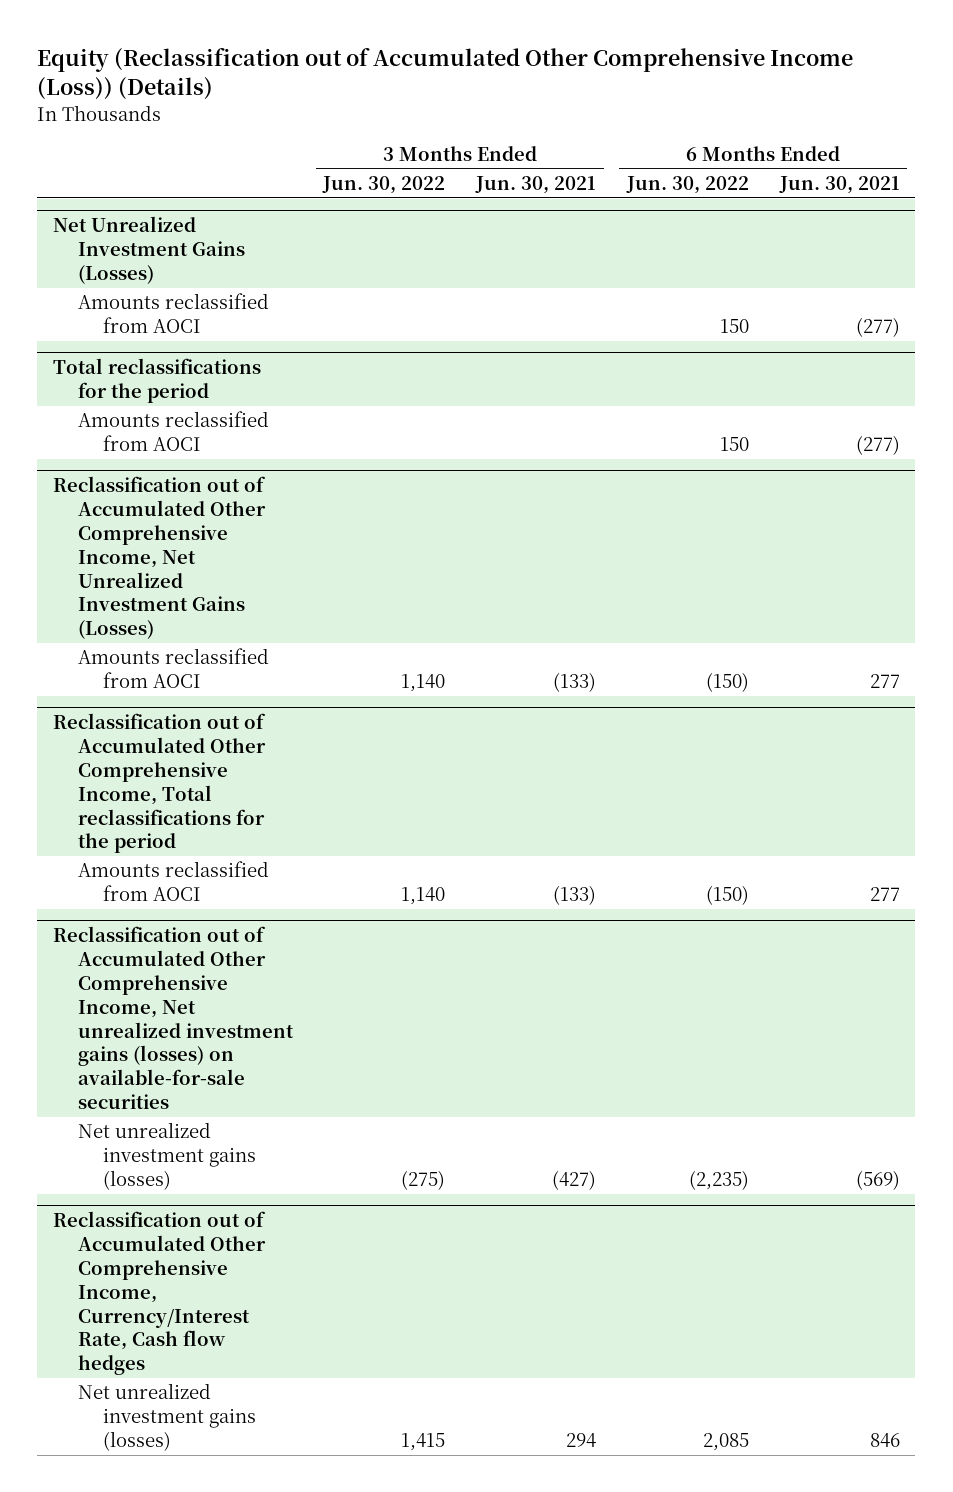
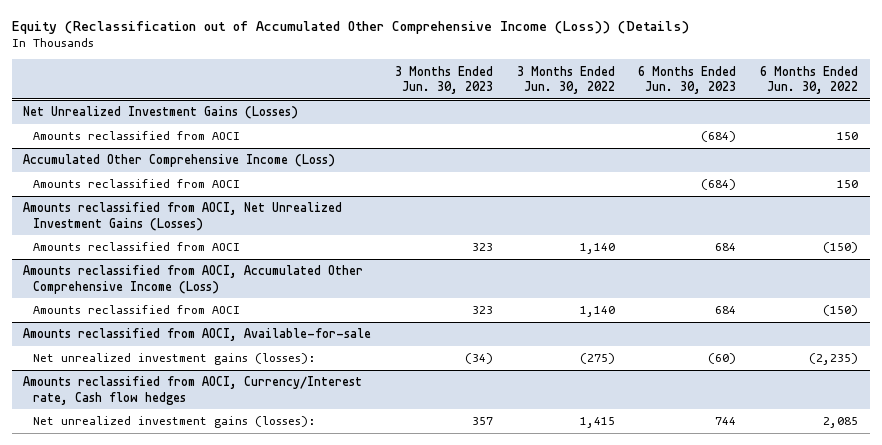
- | 3 Months Ended Jun. 30, 2022 | 3 Months Ended Jun. 30, 2021 | 6 Months Ended Jun. 30, 2022 | 6 Months Ended Jun. 30, 2021
+ | 3 Months Ended Jun. 30, 2023 | 3 Months Ended Jun. 30, 2022 | 6 Months Ended Jun. 30, 2023 | 6 Months Ended Jun. 30, 2022
- Total reclassifications for the period
+ Accumulated Other Comprehensive Income (Loss)
- Reclassification out of Accumulated Other Comprehensive Income, Net Unrealized Investment Gains (Losses)
+ Amounts reclassified from AOCI, Net Unrealized Investment Gains (Losses)
- Reclassification out of Accumulated Other Comprehensive Income, Total reclassifications for the period
+ Amounts reclassified from AOCI, Accumulated Other Comprehensive Income (Loss)
- Reclassification out of Accumulated Other Comprehensive Income, Net unrealized investment gains (losses) on available-for-sale securities
- Net unrealized investment gains (losses) | (275) | (427) | (2,235) | (569)
- Reclassification out of Accumulated Other Comprehensive Income, Currency/Interest Rate, Cash flow hedges
- Net unrealized investment gains (losses) | 1,415 | 294 | 2,085 | 846
+ Amounts reclassified from AOCI, Available-for-sale
+ Net unrealized investment gains (losses): | (34) | (275) | (60) | (2,235)
+ Amounts reclassified from AOCI, Currency/Interest rate, Cash flow hedges
+ Net unrealized investment gains (losses): | 357 | 1,415 | 744 | 2,085

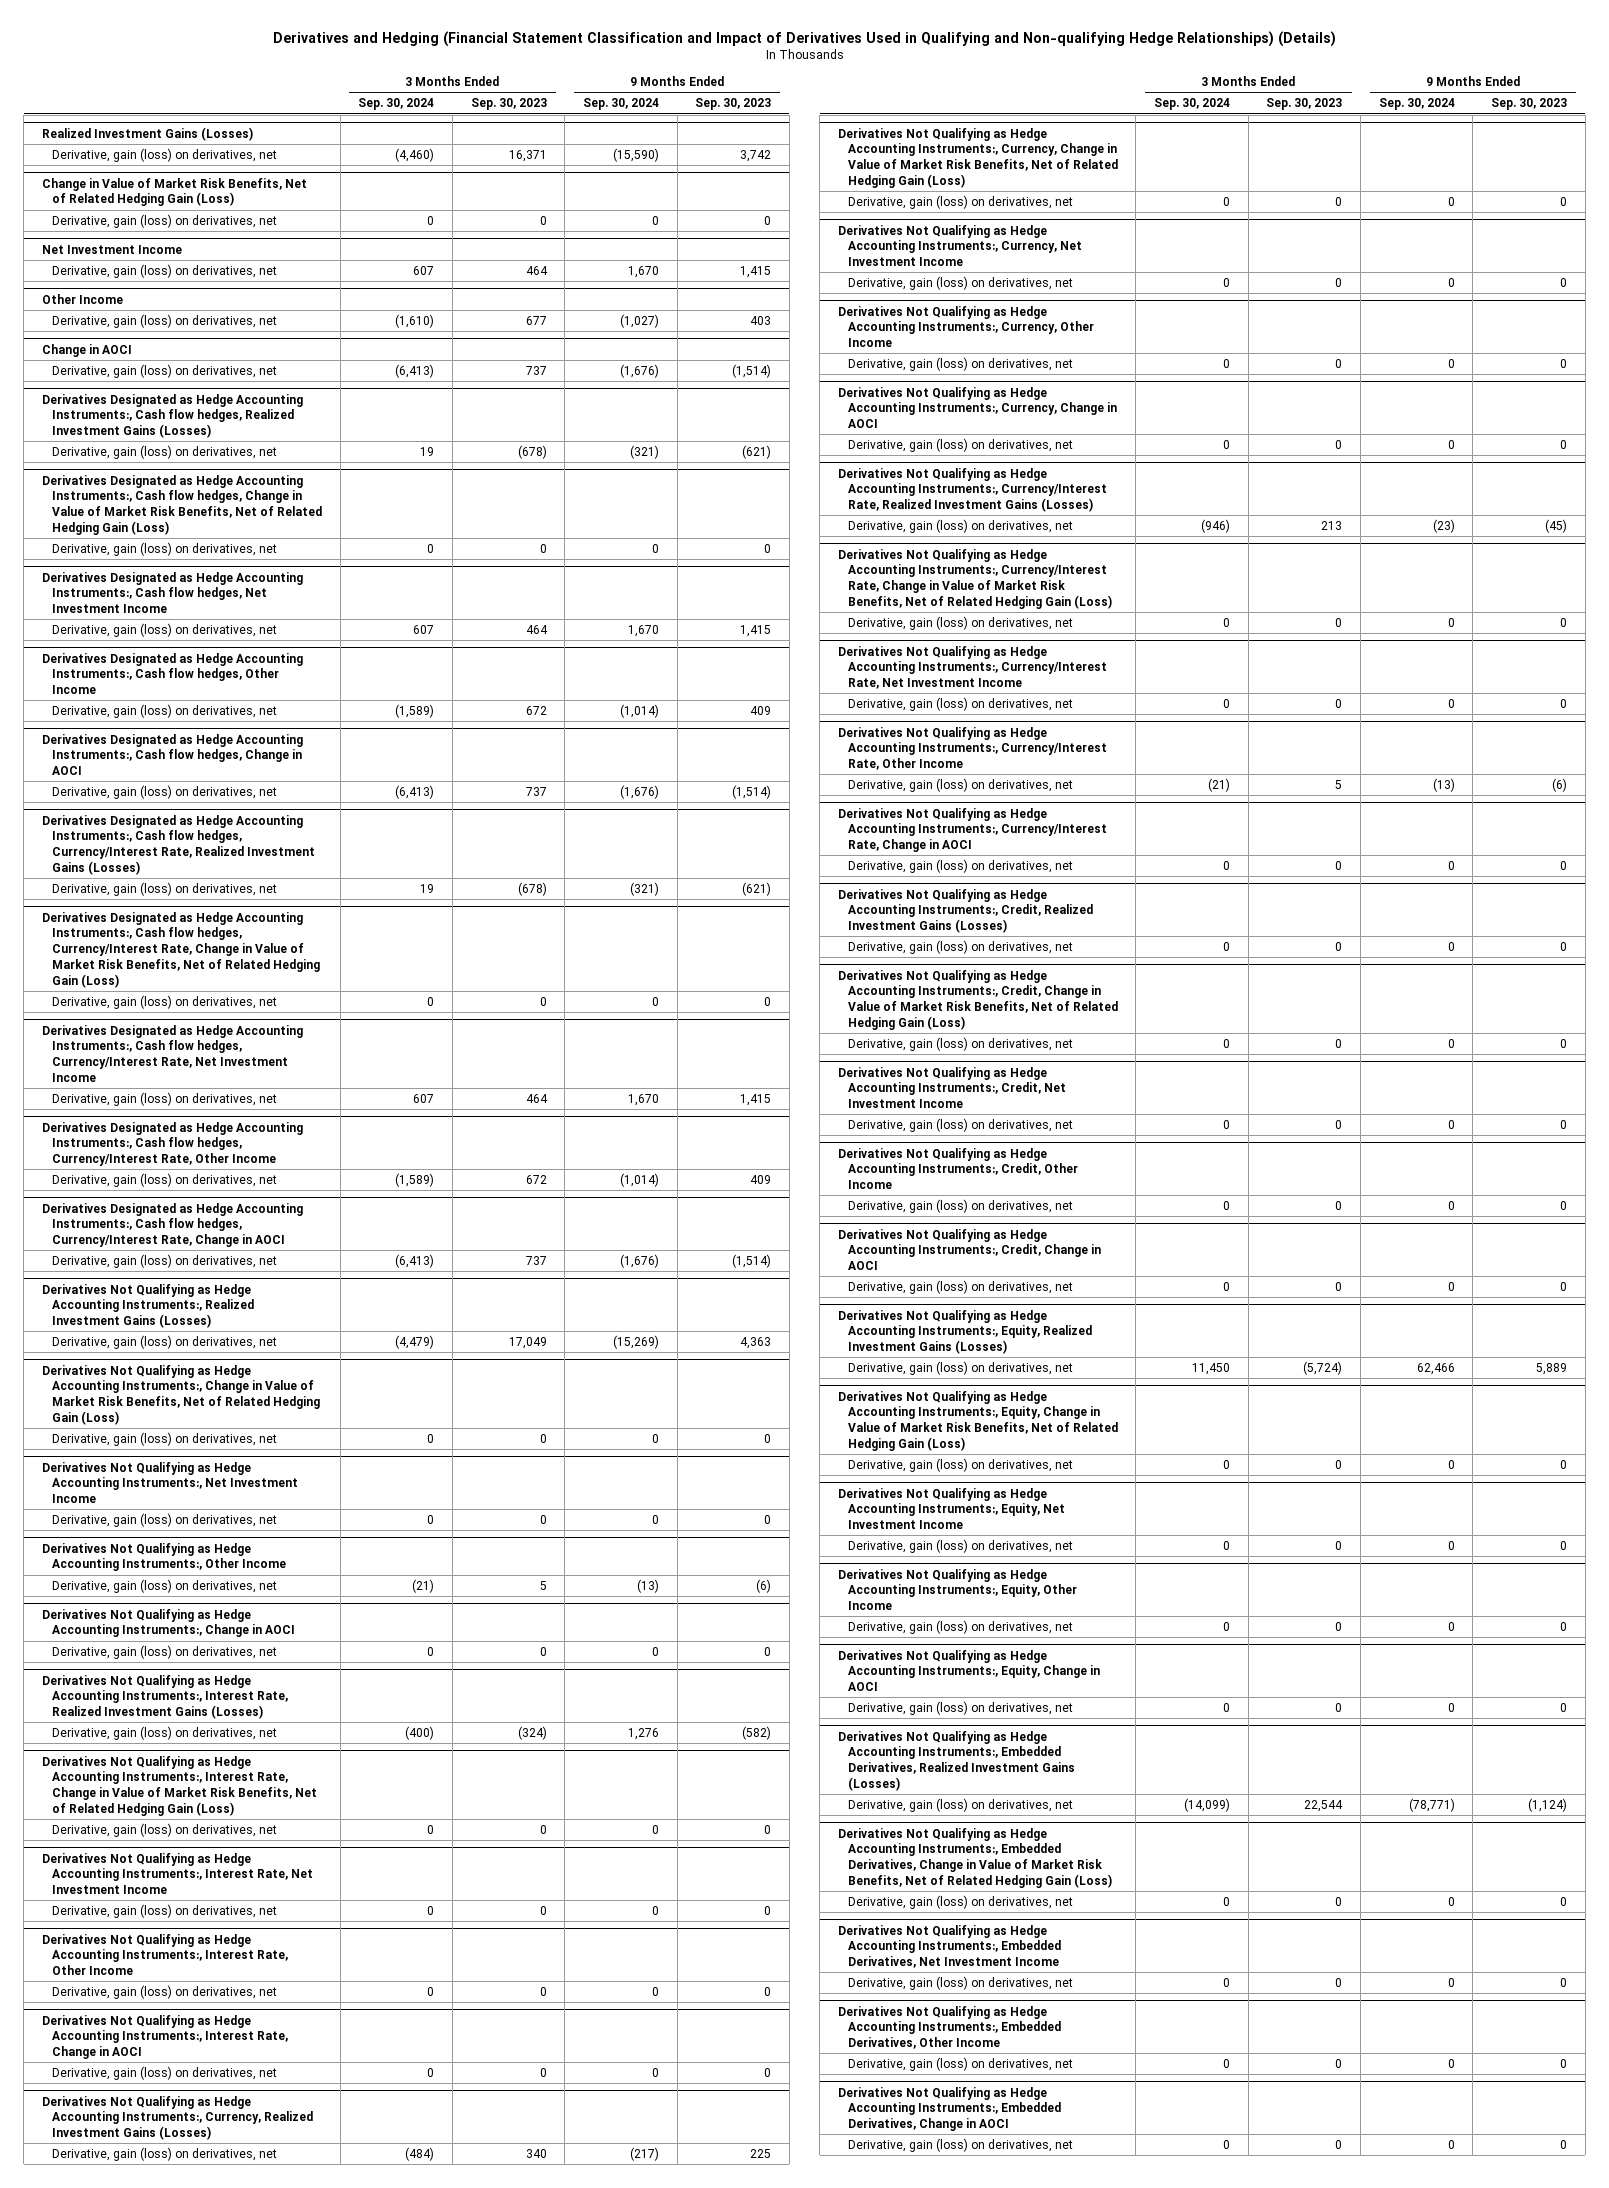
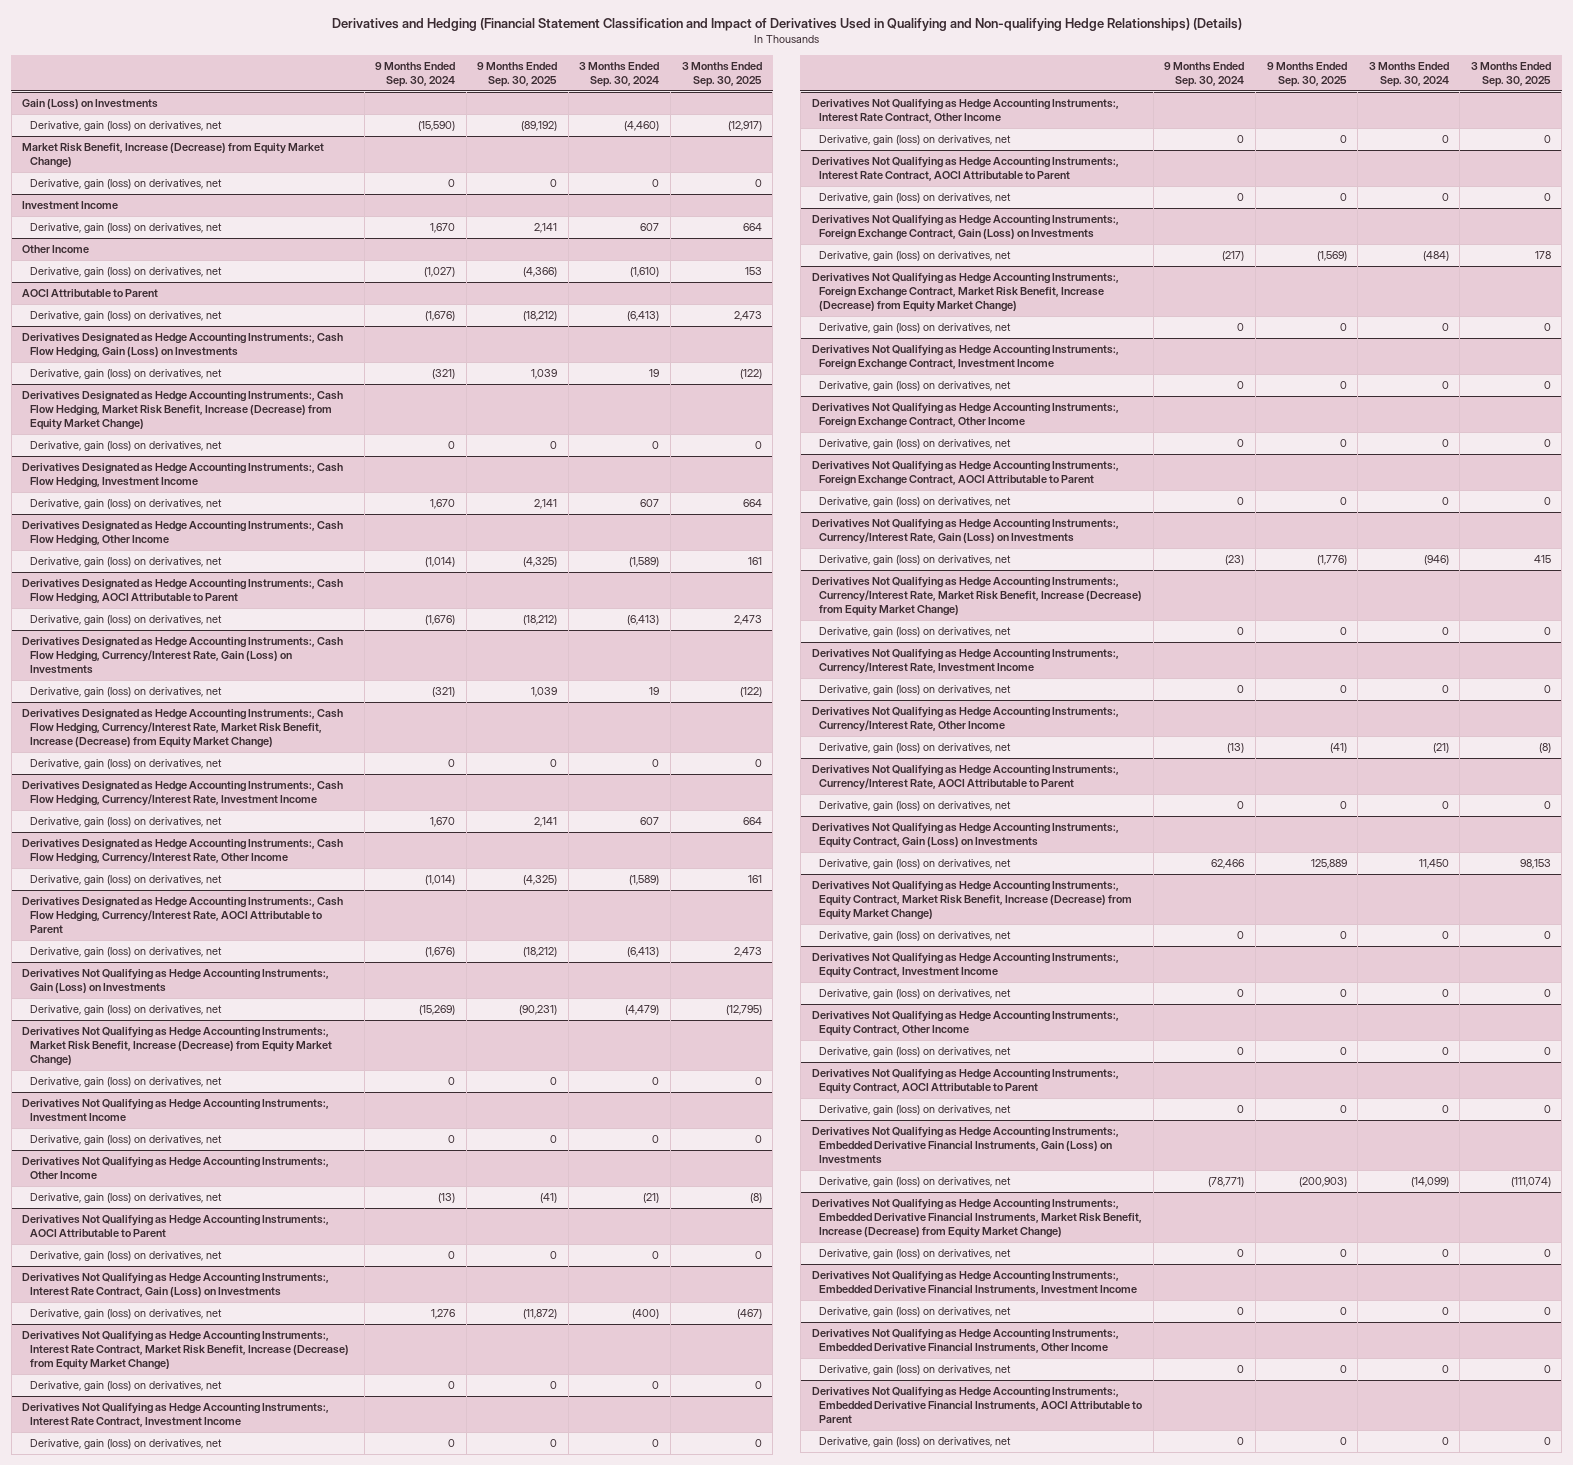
- | 3 Months Ended Sep. 30, 2024 | 3 Months Ended Sep. 30, 2023 | 9 Months Ended Sep. 30, 2024 | 9 Months Ended Sep. 30, 2023
+ | 9 Months Ended Sep. 30, 2024 | 9 Months Ended Sep. 30, 2025 | 3 Months Ended Sep. 30, 2024 | 3 Months Ended Sep. 30, 2025
- Realized Investment Gains (Losses)
+ Gain (Loss) on Investments
- Change in Value of Market Risk Benefits, Net of Related Hedging Gain (Loss)
+ Market Risk Benefit, Increase (Decrease) from Equity Market Change)
- Net Investment Income
+ Investment Income
- Change in AOCI
+ AOCI Attributable to Parent
- Derivatives Designated as Hedge Accounting Instruments:, Cash flow hedges, Realized Investment Gains (Losses)
+ Derivatives Designated as Hedge Accounting Instruments:, Cash Flow Hedging, Gain (Loss) on Investments
- Derivatives Designated as Hedge Accounting Instruments:, Cash flow hedges, Change in Value of Market Risk Benefits, Net of Related Hedging Gain (Loss)
+ Derivatives Designated as Hedge Accounting Instruments:, Cash Flow Hedging, Market Risk Benefit, Increase (Decrease) from Equity Market Change)
- Derivatives Designated as Hedge Accounting Instruments:, Cash flow hedges, Net Investment Income
+ Derivatives Designated as Hedge Accounting Instruments:, Cash Flow Hedging, Investment Income
- Derivatives Designated as Hedge Accounting Instruments:, Cash flow hedges, Other Income
+ Derivatives Designated as Hedge Accounting Instruments:, Cash Flow Hedging, Other Income
- Derivatives Designated as Hedge Accounting Instruments:, Cash flow hedges, Change in AOCI
+ Derivatives Designated as Hedge Accounting Instruments:, Cash Flow Hedging, AOCI Attributable to Parent
- Derivatives Designated as Hedge Accounting Instruments:, Cash flow hedges, Currency/Interest Rate, Realized Investment Gains (Losses)
+ Derivatives Designated as Hedge Accounting Instruments:, Cash Flow Hedging, Currency/Interest Rate, Gain (Loss) on Investments
- Derivatives Designated as Hedge Accounting Instruments:, Cash flow hedges, Currency/Interest Rate, Change in Value of Market Risk Benefits, Net of Related Hedging Gain (Loss)
+ Derivatives Designated as Hedge Accounting Instruments:, Cash Flow Hedging, Currency/Interest Rate, Market Risk Benefit, Increase (Decrease) from Equity Market Change)
- Derivatives Designated as Hedge Accounting Instruments:, Cash flow hedges, Currency/Interest Rate, Net Investment Income
+ Derivatives Designated as Hedge Accounting Instruments:, Cash Flow Hedging, Currency/Interest Rate, Investment Income
- Derivatives Designated as Hedge Accounting Instruments:, Cash flow hedges, Currency/Interest Rate, Other Income
+ Derivatives Designated as Hedge Accounting Instruments:, Cash Flow Hedging, Currency/Interest Rate, Other Income
- Derivatives Designated as Hedge Accounting Instruments:, Cash flow hedges, Currency/Interest Rate, Change in AOCI
+ Derivatives Designated as Hedge Accounting Instruments:, Cash Flow Hedging, Currency/Interest Rate, AOCI Attributable to Parent
- Derivatives Not Qualifying as Hedge Accounting Instruments:, Realized Investment Gains (Losses)
+ Derivatives Not Qualifying as Hedge Accounting Instruments:, Gain (Loss) on Investments
- Derivatives Not Qualifying as Hedge Accounting Instruments:, Change in Value of Market Risk Benefits, Net of Related Hedging Gain (Loss)
+ Derivatives Not Qualifying as Hedge Accounting Instruments:, Market Risk Benefit, Increase (Decrease) from Equity Market Change)
- Derivatives Not Qualifying as Hedge Accounting Instruments:, Net Investment Income
+ Derivatives Not Qualifying as Hedge Accounting Instruments:, Investment Income
- Derivatives Not Qualifying as Hedge Accounting Instruments:, Change in AOCI
+ Derivatives Not Qualifying as Hedge Accounting Instruments:, AOCI Attributable to Parent
- Derivatives Not Qualifying as Hedge Accounting Instruments:, Interest Rate, Realized Investment Gains (Losses)
+ Derivatives Not Qualifying as Hedge Accounting Instruments:, Interest Rate Contract, Gain (Loss) on Investments
- Derivatives Not Qualifying as Hedge Accounting Instruments:, Interest Rate, Change in Value of Market Risk Benefits, Net of Related Hedging Gain (Loss)
+ Derivatives Not Qualifying as Hedge Accounting Instruments:, Interest Rate Contract, Market Risk Benefit, Increase (Decrease) from Equity Market Change)
- Derivatives Not Qualifying as Hedge Accounting Instruments:, Interest Rate, Net Investment Income
+ Derivatives Not Qualifying as Hedge Accounting Instruments:, Interest Rate Contract, Investment Income
- Derivatives Not Qualifying as Hedge Accounting Instruments:, Interest Rate, Other Income
+ Derivatives Not Qualifying as Hedge Accounting Instruments:, Interest Rate Contract, Other Income
- Derivatives Not Qualifying as Hedge Accounting Instruments:, Interest Rate, Change in AOCI
+ Derivatives Not Qualifying as Hedge Accounting Instruments:, Interest Rate Contract, AOCI Attributable to Parent
- Derivatives Not Qualifying as Hedge Accounting Instruments:, Currency, Realized Investment Gains (Losses)
+ Derivatives Not Qualifying as Hedge Accounting Instruments:, Foreign Exchange Contract, Gain (Loss) on Investments
- Derivatives Not Qualifying as Hedge Accounting Instruments:, Currency, Change in Value of Market Risk Benefits, Net of Related Hedging Gain (Loss)
+ Derivatives Not Qualifying as Hedge Accounting Instruments:, Foreign Exchange Contract, Market Risk Benefit, Increase (Decrease) from Equity Market Change)
- Derivatives Not Qualifying as Hedge Accounting Instruments:, Currency, Net Investment Income
+ Derivatives Not Qualifying as Hedge Accounting Instruments:, Foreign Exchange Contract, Investment Income
- Derivatives Not Qualifying as Hedge Accounting Instruments:, Currency, Other Income
+ Derivatives Not Qualifying as Hedge Accounting Instruments:, Foreign Exchange Contract, Other Income
- Derivatives Not Qualifying as Hedge Accounting Instruments:, Currency, Change in AOCI
+ Derivatives Not Qualifying as Hedge Accounting Instruments:, Foreign Exchange Contract, AOCI Attributable to Parent
- Derivatives Not Qualifying as Hedge Accounting Instruments:, Currency/Interest Rate, Realized Investment Gains (Losses)
+ Derivatives Not Qualifying as Hedge Accounting Instruments:, Currency/Interest Rate, Gain (Loss) on Investments
- Derivatives Not Qualifying as Hedge Accounting Instruments:, Currency/Interest Rate, Change in Value of Market Risk Benefits, Net of Related Hedging Gain (Loss)
+ Derivatives Not Qualifying as Hedge Accounting Instruments:, Currency/Interest Rate, Market Risk Benefit, Increase (Decrease) from Equity Market Change)
- Derivatives Not Qualifying as Hedge Accounting Instruments:, Currency/Interest Rate, Net Investment Income
+ Derivatives Not Qualifying as Hedge Accounting Instruments:, Currency/Interest Rate, Investment Income
- Derivatives Not Qualifying as Hedge Accounting Instruments:, Currency/Interest Rate, Change in AOCI
- Derivative, gain (loss) on derivatives, net | 0 | 0 | 0 | 0
- Derivatives Not Qualifying as Hedge Accounting Instruments:, Credit, Realized Investment Gains (Losses)
- Derivative, gain (loss) on derivatives, net | 0 | 0 | 0 | 0
- Derivatives Not Qualifying as Hedge Accounting Instruments:, Credit, Change in Value of Market Risk Benefits, Net of Related Hedging Gain (Loss)
- Derivative, gain (loss) on derivatives, net | 0 | 0 | 0 | 0
- Derivatives Not Qualifying as Hedge Accounting Instruments:, Credit, Net Investment Income
- Derivative, gain (loss) on derivatives, net | 0 | 0 | 0 | 0
- Derivatives Not Qualifying as Hedge Accounting Instruments:, Credit, Other Income
- Derivative, gain (loss) on derivatives, net | 0 | 0 | 0 | 0
- Derivatives Not Qualifying as Hedge Accounting Instruments:, Credit, Change in AOCI
+ Derivatives Not Qualifying as Hedge Accounting Instruments:, Currency/Interest Rate, AOCI Attributable to Parent
- Derivatives Not Qualifying as Hedge Accounting Instruments:, Equity, Realized Investment Gains (Losses)
+ Derivatives Not Qualifying as Hedge Accounting Instruments:, Equity Contract, Gain (Loss) on Investments
- Derivatives Not Qualifying as Hedge Accounting Instruments:, Equity, Change in Value of Market Risk Benefits, Net of Related Hedging Gain (Loss)
+ Derivatives Not Qualifying as Hedge Accounting Instruments:, Equity Contract, Market Risk Benefit, Increase (Decrease) from Equity Market Change)
- Derivatives Not Qualifying as Hedge Accounting Instruments:, Equity, Net Investment Income
+ Derivatives Not Qualifying as Hedge Accounting Instruments:, Equity Contract, Investment Income
- Derivatives Not Qualifying as Hedge Accounting Instruments:, Equity, Other Income
+ Derivatives Not Qualifying as Hedge Accounting Instruments:, Equity Contract, Other Income
- Derivatives Not Qualifying as Hedge Accounting Instruments:, Equity, Change in AOCI
+ Derivatives Not Qualifying as Hedge Accounting Instruments:, Equity Contract, AOCI Attributable to Parent
- Derivatives Not Qualifying as Hedge Accounting Instruments:, Embedded Derivatives, Realized Investment Gains (Losses)
+ Derivatives Not Qualifying as Hedge Accounting Instruments:, Embedded Derivative Financial Instruments, Gain (Loss) on Investments
- Derivatives Not Qualifying as Hedge Accounting Instruments:, Embedded Derivatives, Change in Value of Market Risk Benefits, Net of Related Hedging Gain (Loss)
+ Derivatives Not Qualifying as Hedge Accounting Instruments:, Embedded Derivative Financial Instruments, Market Risk Benefit, Increase (Decrease) from Equity Market Change)
- Derivatives Not Qualifying as Hedge Accounting Instruments:, Embedded Derivatives, Net Investment Income
+ Derivatives Not Qualifying as Hedge Accounting Instruments:, Embedded Derivative Financial Instruments, Investment Income
- Derivatives Not Qualifying as Hedge Accounting Instruments:, Embedded Derivatives, Other Income
+ Derivatives Not Qualifying as Hedge Accounting Instruments:, Embedded Derivative Financial Instruments, Other Income
- Derivatives Not Qualifying as Hedge Accounting Instruments:, Embedded Derivatives, Change in AOCI
+ Derivatives Not Qualifying as Hedge Accounting Instruments:, Embedded Derivative Financial Instruments, AOCI Attributable to Parent

